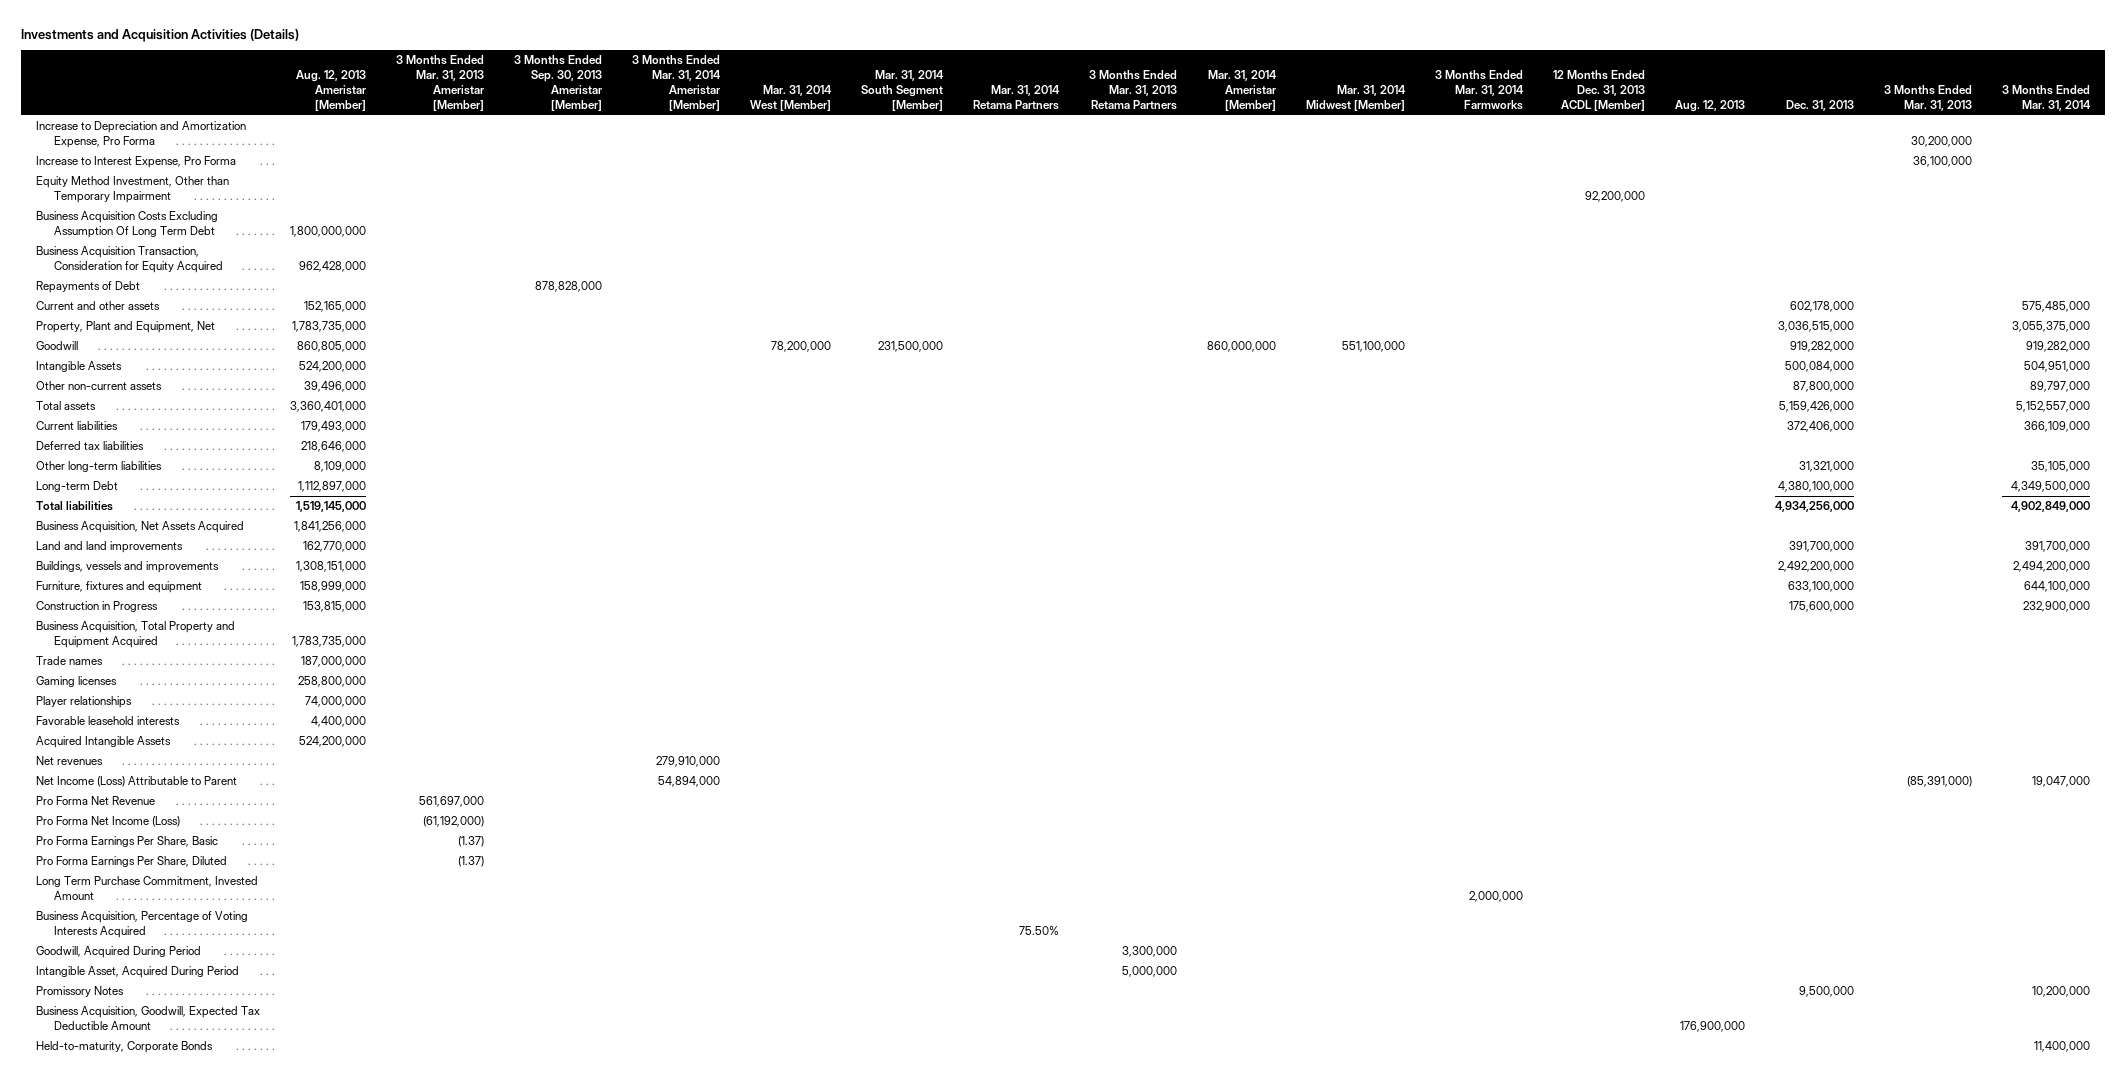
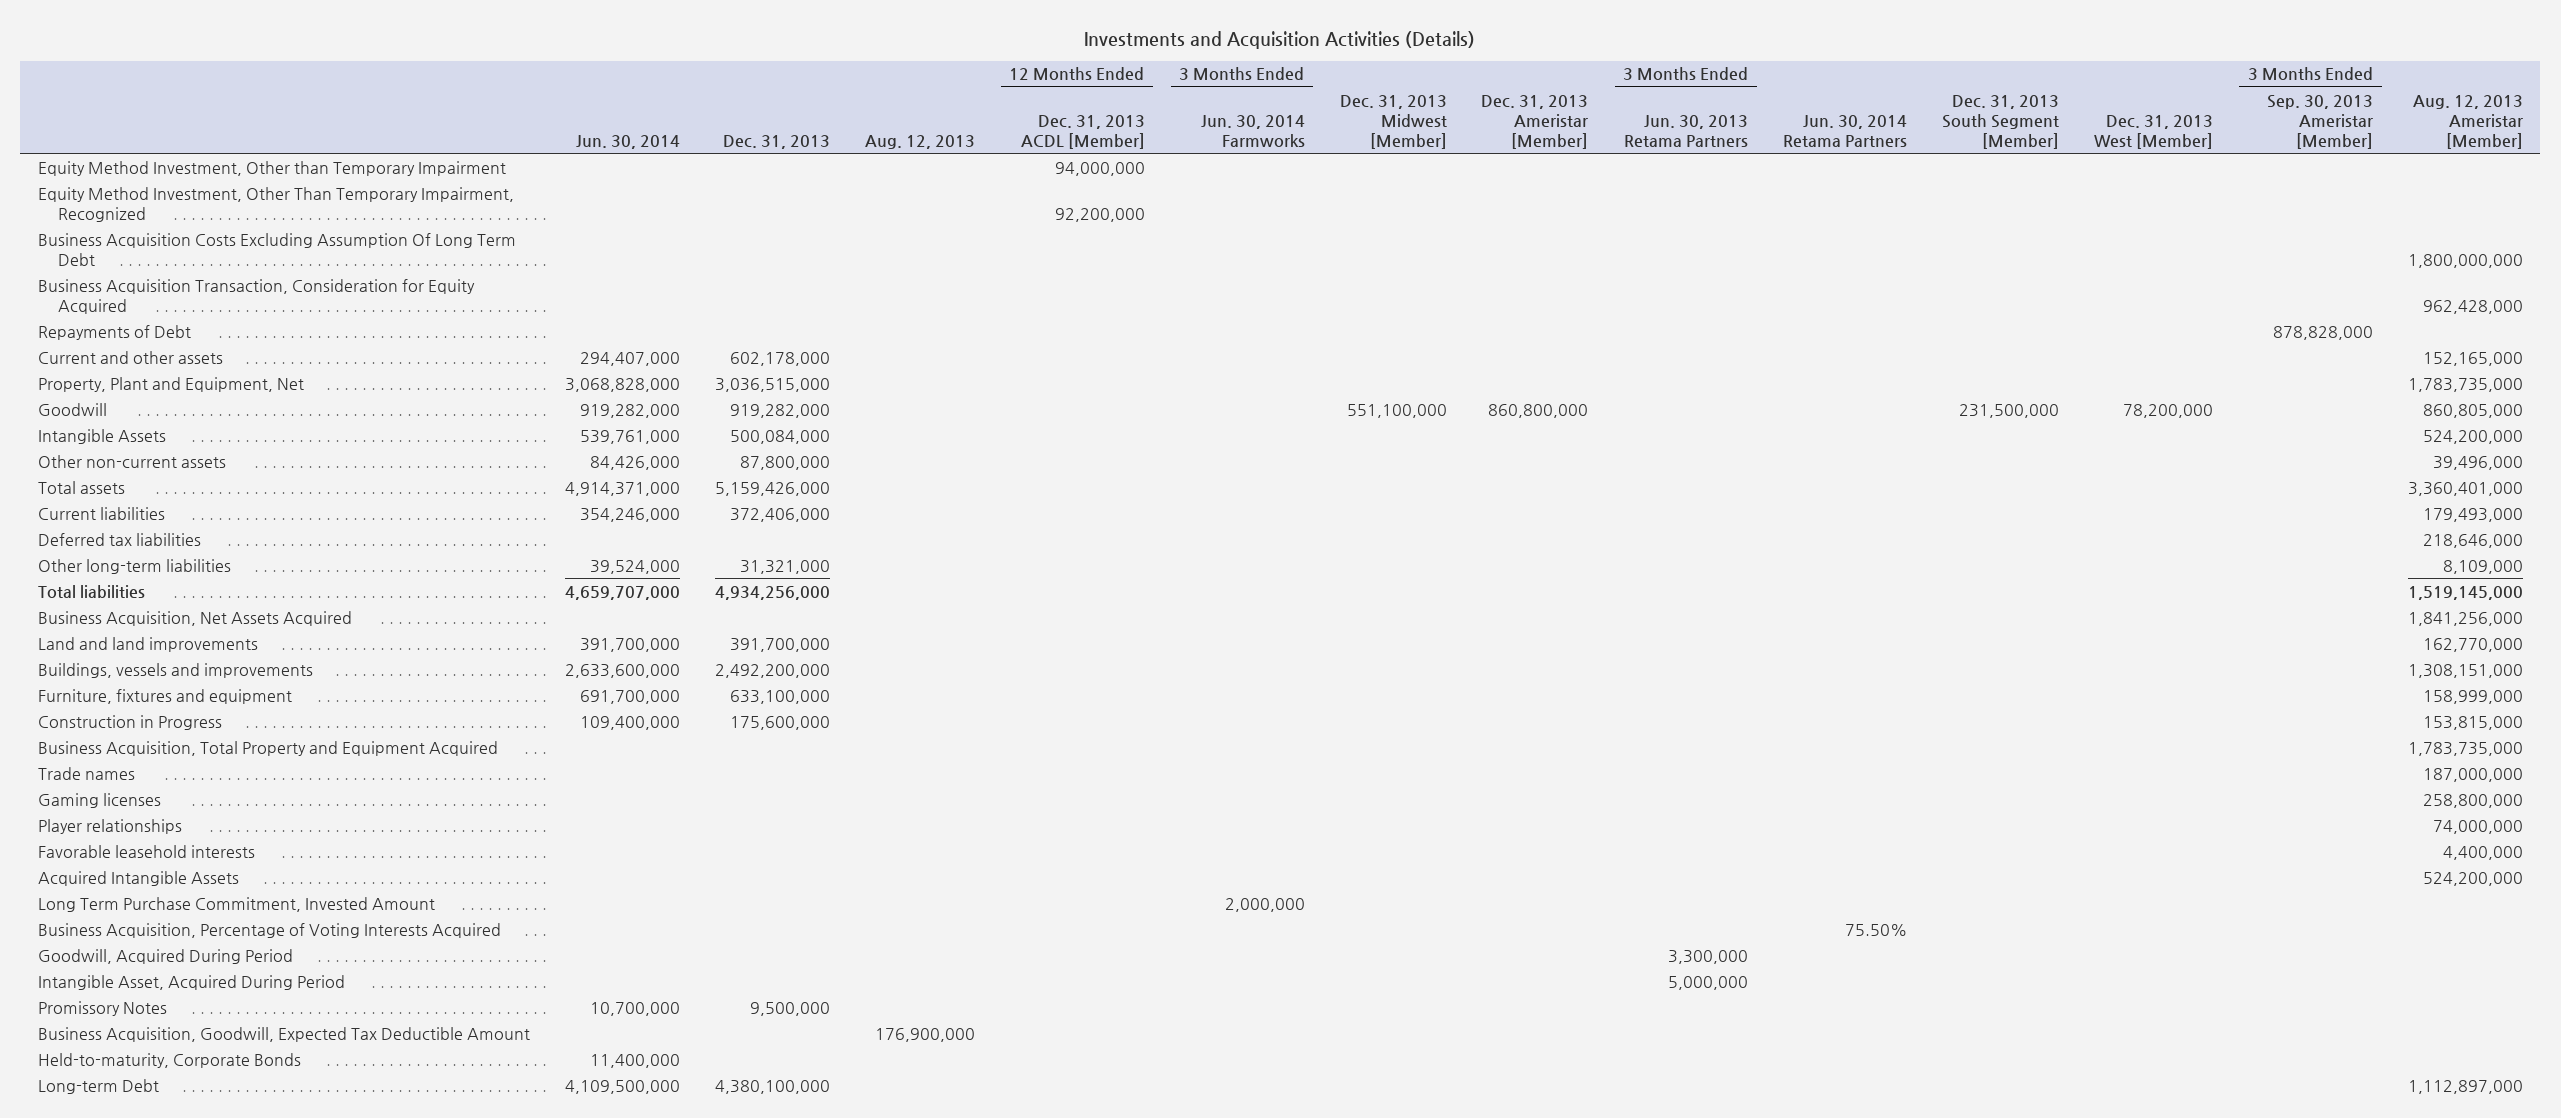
- | Aug. 12, 2013 Ameristar [Member] | 3 Months Ended Mar. 31, 2013 Ameristar [Member] | 3 Months Ended Sep. 30, 2013 Ameristar [Member] | 3 Months Ended Mar. 31, 2014 Ameristar [Member] | Mar. 31, 2014 West [Member] | Mar. 31, 2014 South Segment [Member] | Mar. 31, 2014 Retama Partners | 3 Months Ended Mar. 31, 2013 Retama Partners | Mar. 31, 2014 Ameristar [Member] | Mar. 31, 2014 Midwest [Member] | 3 Months Ended Mar. 31, 2014 Farmworks | 12 Months Ended Dec. 31, 2013 ACDL [Member] | Aug. 12, 2013 | Dec. 31, 2013 | 3 Months Ended Mar. 31, 2013 | 3 Months Ended Mar. 31, 2014
+ | Jun. 30, 2014 | Dec. 31, 2013 | Aug. 12, 2013 | 12 Months Ended Dec. 31, 2013 ACDL [Member] | 3 Months Ended Jun. 30, 2014 Farmworks | Dec. 31, 2013 Midwest [Member] | Dec. 31, 2013 Ameristar [Member] | 3 Months Ended Jun. 30, 2013 Retama Partners | Jun. 30, 2014 Retama Partners | Dec. 31, 2013 South Segment [Member] | Dec. 31, 2013 West [Member] | 3 Months Ended Sep. 30, 2013 Ameristar [Member] | Aug. 12, 2013 Ameristar [Member]
- Increase to Depreciation and Amortization Expense, Pro Forma | | | | | | | | | | | | | | | 30,200,000 |
- Increase to Interest Expense, Pro Forma | | | | | | | | | | | | | | | 36,100,000 |
- Equity Method Investment, Other than Temporary Impairment | | | | | | | | | | | | 92,200,000 | | | |
+ Equity Method Investment, Other than Temporary Impairment | | | | 94,000,000 | | | | | | | | |
+ Equity Method Investment, Other Than Temporary Impairment, Recognized | | | | 92,200,000 | | | | | | | | |
- Net revenues | | | | 279,910,000 | | | | | | | | | | | |
- Net Income (Loss) Attributable to Parent | | | | 54,894,000 | | | | | | | | | | | (85,391,000) | 19,047,000
- Pro Forma Net Revenue | | 561,697,000 | | | | | | | | | | | | | |
- Pro Forma Net Income (Loss) | | (61,192,000) | | | | | | | | | | | | | |
- Pro Forma Earnings Per Share, Basic | | (1.37) | | | | | | | | | | | | | |
- Pro Forma Earnings Per Share, Diluted | | (1.37) | | | | | | | | | | | | | |
moved down: Long-term Debt | 4,109,500,000 | 4,380,100,000 | | | | | | | | | | | 1,112,897,000

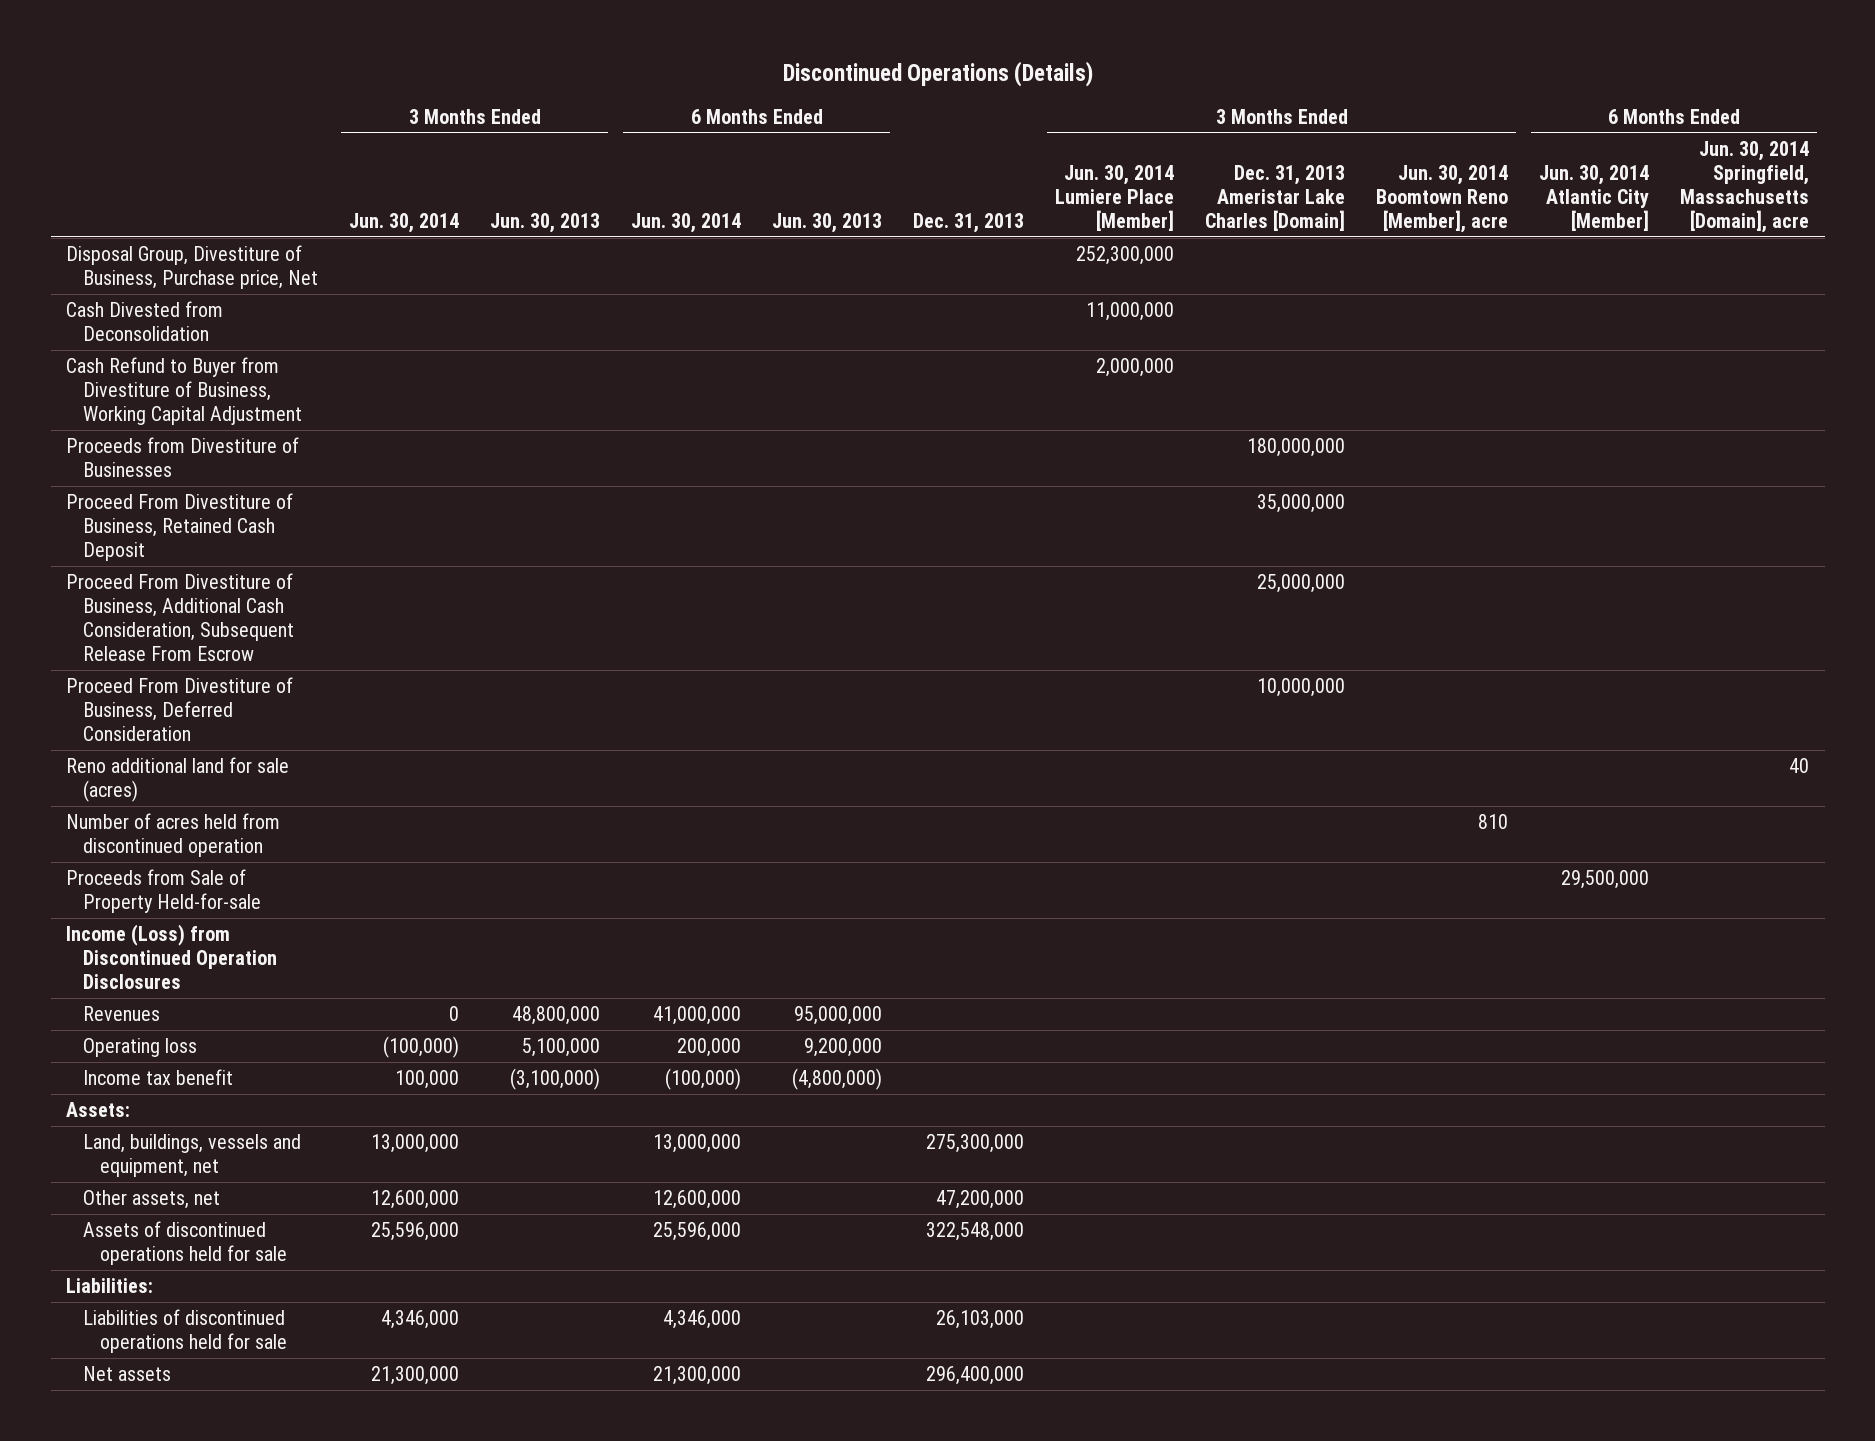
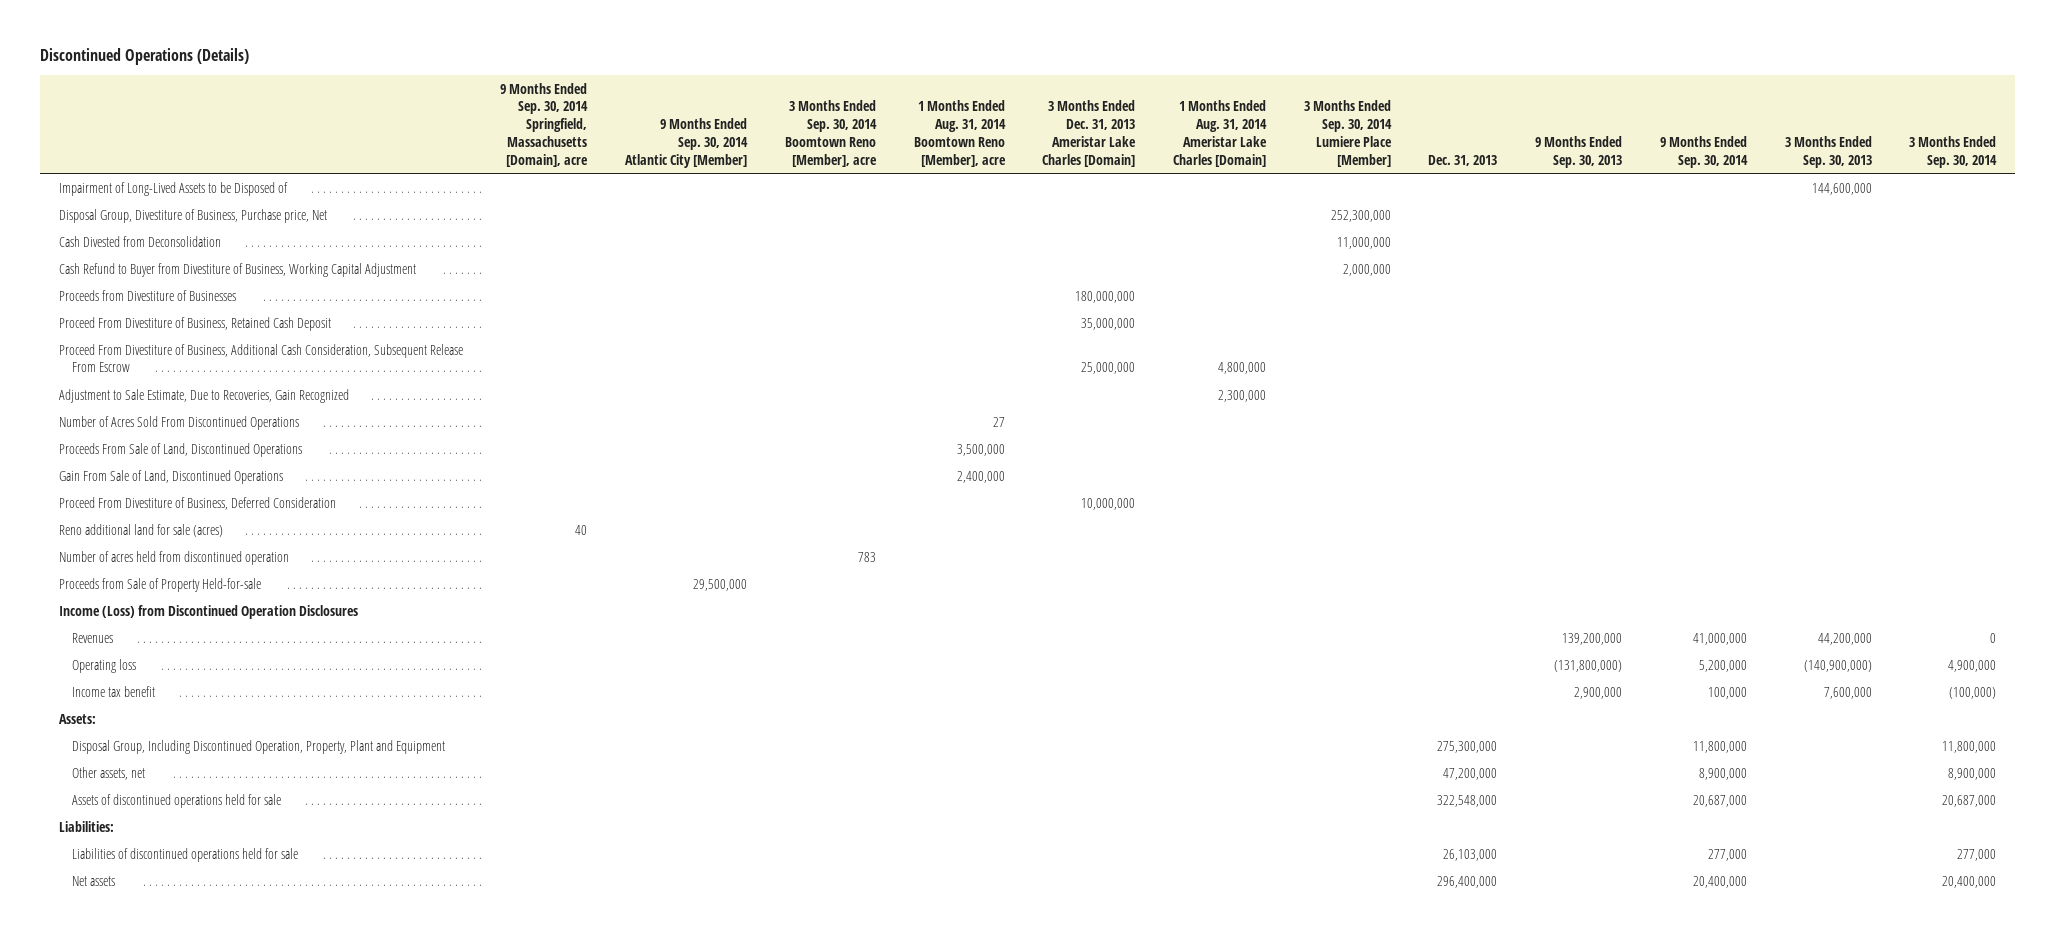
- | 3 Months Ended Jun. 30, 2014 | 3 Months Ended Jun. 30, 2013 | 6 Months Ended Jun. 30, 2014 | 6 Months Ended Jun. 30, 2013 | Dec. 31, 2013 | 3 Months Ended Jun. 30, 2014 Lumiere Place [Member] | 3 Months Ended Dec. 31, 2013 Ameristar Lake Charles [Domain] | 3 Months Ended Jun. 30, 2014 Boomtown Reno [Member], acre | 6 Months Ended Jun. 30, 2014 Atlantic City [Member] | 6 Months Ended Jun. 30, 2014 Springfield, Massachusetts [Domain], acre
+ | 9 Months Ended Sep. 30, 2014 Springfield, Massachusetts [Domain], acre | 9 Months Ended Sep. 30, 2014 Atlantic City [Member] | 3 Months Ended Sep. 30, 2014 Boomtown Reno [Member], acre | 1 Months Ended Aug. 31, 2014 Boomtown Reno [Member], acre | 3 Months Ended Dec. 31, 2013 Ameristar Lake Charles [Domain] | 1 Months Ended Aug. 31, 2014 Ameristar Lake Charles [Domain] | 3 Months Ended Sep. 30, 2014 Lumiere Place [Member] | Dec. 31, 2013 | 9 Months Ended Sep. 30, 2013 | 9 Months Ended Sep. 30, 2014 | 3 Months Ended Sep. 30, 2013 | 3 Months Ended Sep. 30, 2014
+ Impairment of Long-Lived Assets to be Disposed of | | | | | | | | | | | 144,600,000 |
+ Adjustment to Sale Estimate, Due to Recoveries, Gain Recognized | | | | | | 2,300,000 | | | | | |
+ Number of Acres Sold From Discontinued Operations | | | | 27 | | | | | | | |
+ Proceeds From Sale of Land, Discontinued Operations | | | | 3,500,000 | | | | | | | |
+ Gain From Sale of Land, Discontinued Operations | | | | 2,400,000 | | | | | | | |
- Land, buildings, vessels and equipment, net | 13,000,000 | | 13,000,000 | | 275,300,000 | | | | |
+ Disposal Group, Including Discontinued Operation, Property, Plant and Equipment | | | | | | | | 275,300,000 | | 11,800,000 | | 11,800,000

